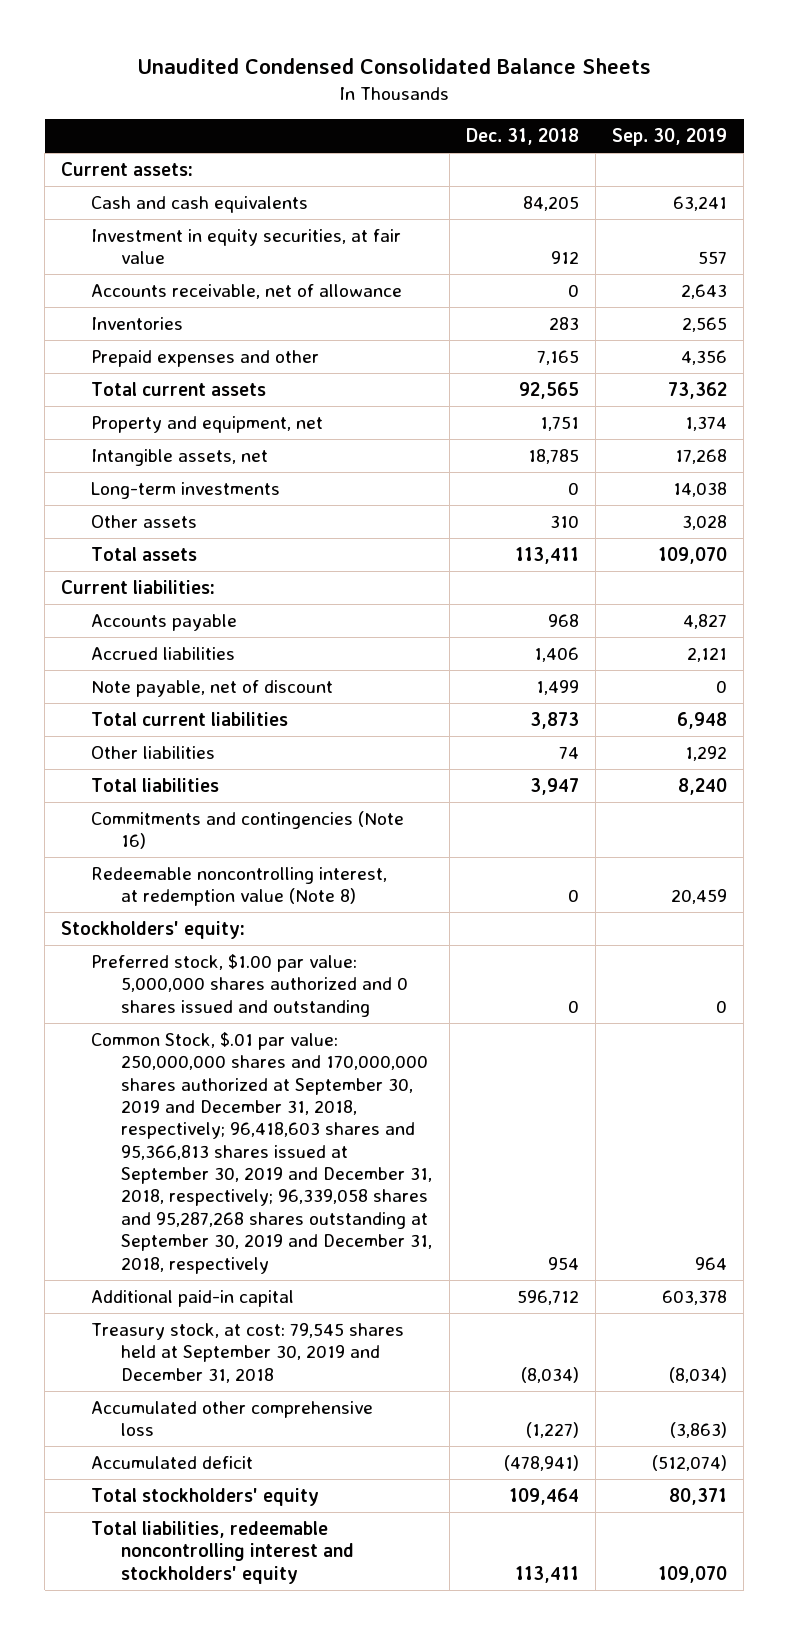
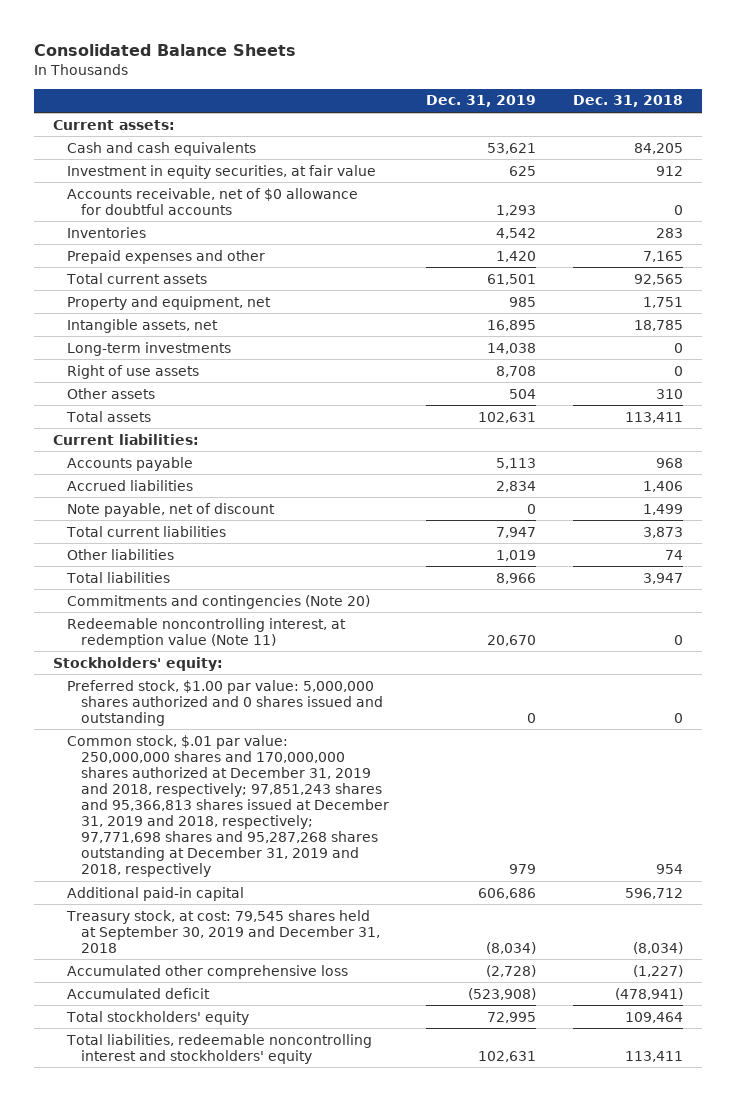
- Unaudited Condensed Consolidated Balance Sheets
+ Consolidated Balance Sheets
- | Dec. 31, 2018 | Sep. 30, 2019
+ | Dec. 31, 2019 | Dec. 31, 2018
- Accounts receivable, net of allowance | 0 | 2,643
+ Accounts receivable, net of $0 allowance for doubtful accounts | 1,293 | 0
+ Right of use assets | 8,708 | 0
- Commitments and contingencies (Note 16)
- Redeemable noncontrolling interest, at redemption value (Note 8) | 0 | 20,459
+ Commitments and contingencies (Note 20)
+ Redeemable noncontrolling interest, at redemption value (Note 11) | 20,670 | 0
- Common Stock, $.01 par value: 250,000,000 shares and 170,000,000 shares authorized at September 30, 2019 and December 31, 2018, respectively; 96,418,603 shares and 95,366,813 shares issued at September 30, 2019 and December 31, 2018, respectively; 96,339,058 shares and 95,287,268 shares outstanding at September 30, 2019 and December 31, 2018, respectively | 954 | 964
+ Common stock, $.01 par value: 250,000,000 shares and 170,000,000 shares authorized at December 31, 2019 and 2018, respectively; 97,851,243 shares and 95,366,813 shares issued at December 31, 2019 and 2018, respectively; 97,771,698 shares and 95,287,268 shares outstanding at December 31, 2019 and 2018, respectively | 979 | 954

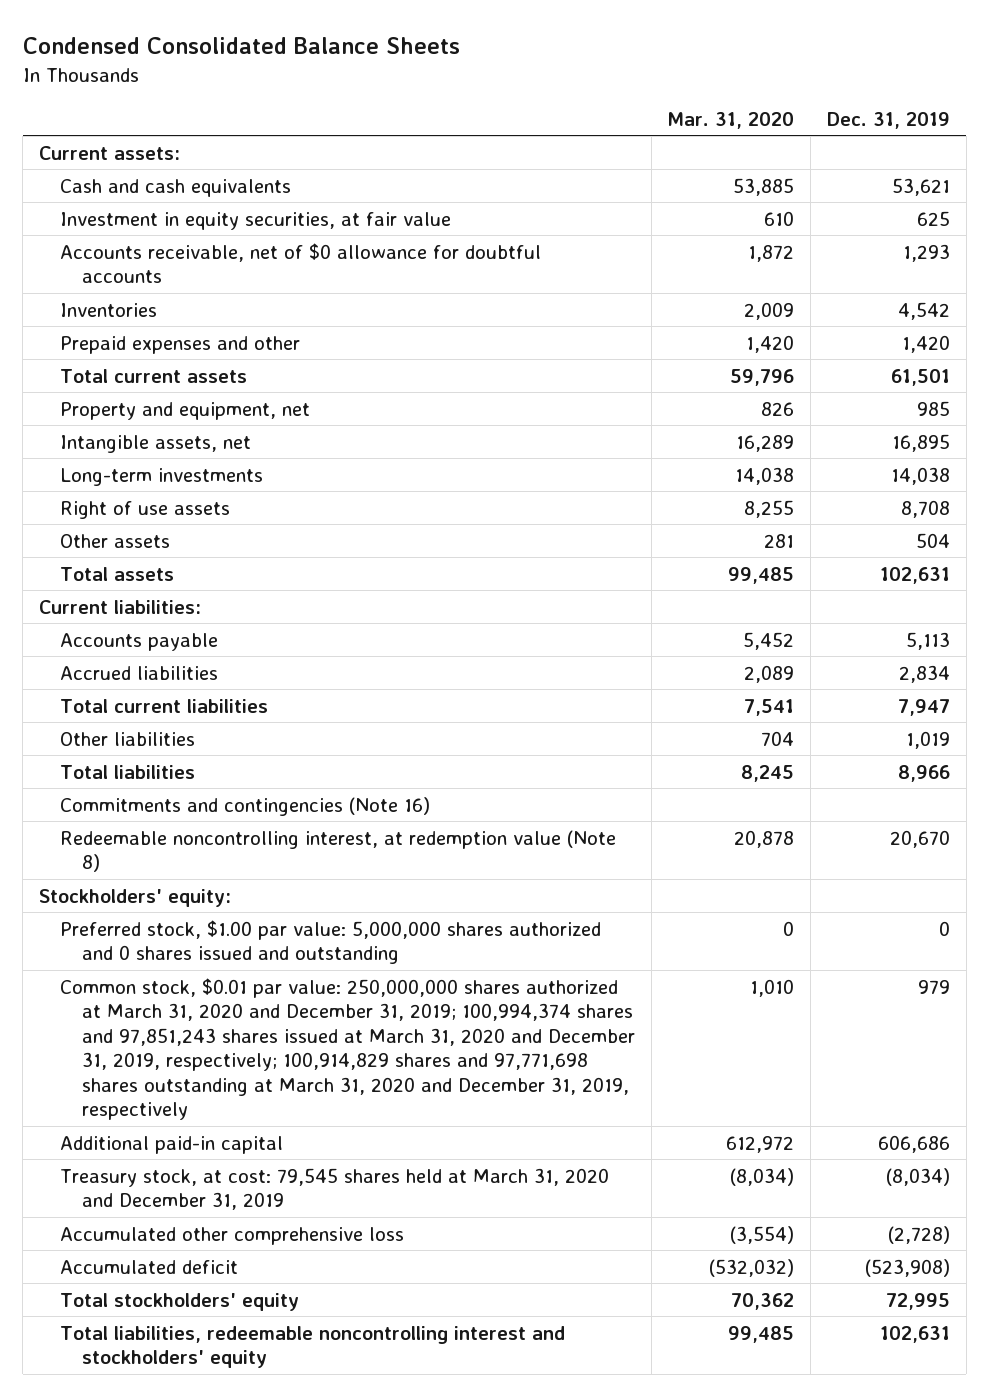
- Consolidated Balance Sheets
+ Condensed Consolidated Balance Sheets
- | Dec. 31, 2019 | Dec. 31, 2018
+ | Mar. 31, 2020 | Dec. 31, 2019
- Note payable, net of discount | 0 | 1,499
- Commitments and contingencies (Note 20)
- Redeemable noncontrolling interest, at redemption value (Note 11) | 20,670 | 0
+ Commitments and contingencies (Note 16)
+ Redeemable noncontrolling interest, at redemption value (Note 8) | 20,878 | 20,670
- Common stock, $.01 par value: 250,000,000 shares and 170,000,000 shares authorized at December 31, 2019 and 2018, respectively; 97,851,243 shares and 95,366,813 shares issued at December 31, 2019 and 2018, respectively; 97,771,698 shares and 95,287,268 shares outstanding at December 31, 2019 and 2018, respectively | 979 | 954
+ Common stock, $0.01 par value: 250,000,000 shares authorized at March 31, 2020 and December 31, 2019; 100,994,374 shares and 97,851,243 shares issued at March 31, 2020 and December 31, 2019, respectively; 100,914,829 shares and 97,771,698 shares outstanding at March 31, 2020 and December 31, 2019, respectively | 1,010 | 979
- Treasury stock, at cost: 79,545 shares held at September 30, 2019 and December 31, 2018 | (8,034) | (8,034)
+ Treasury stock, at cost: 79,545 shares held at March 31, 2020 and December 31, 2019 | (8,034) | (8,034)

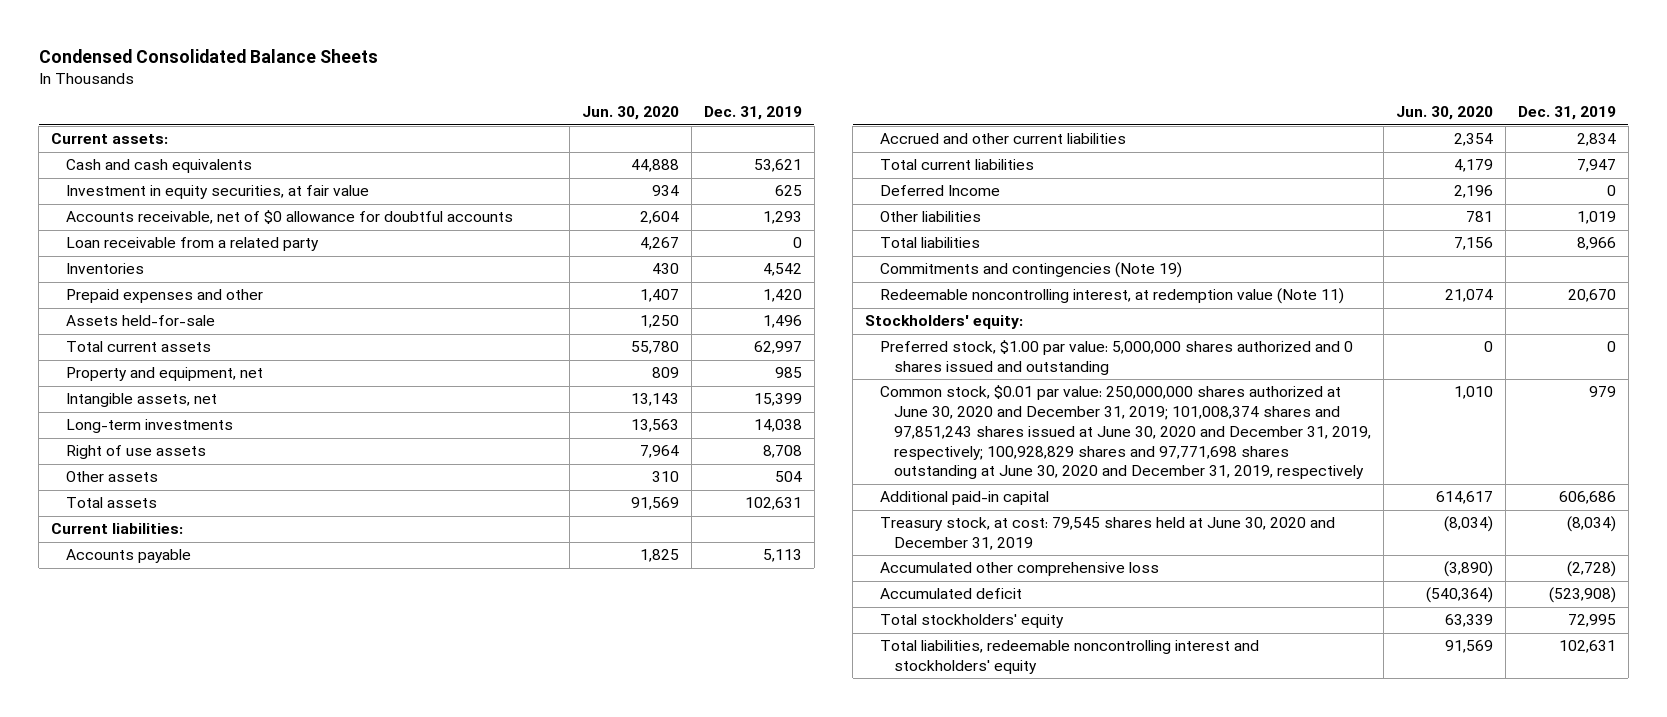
- | Mar. 31, 2020 | Dec. 31, 2019
+ | Jun. 30, 2020 | Dec. 31, 2019
+ Loan receivable from a related party | 4,267 | 0
- Total current assets | 59,796 | 61,501
+ Assets held-for-sale | 1,250 | 1,496
+ Total current assets | 55,780 | 62,997
- Intangible assets, net | 16,289 | 16,895
+ Intangible assets, net | 13,143 | 15,399
- Accrued liabilities | 2,089 | 2,834
+ Accrued and other current liabilities | 2,354 | 2,834
+ Deferred Income | 2,196 | 0
- Commitments and contingencies (Note 16)
- Redeemable noncontrolling interest, at redemption value (Note 8) | 20,878 | 20,670
+ Commitments and contingencies (Note 19)
+ Redeemable noncontrolling interest, at redemption value (Note 11) | 21,074 | 20,670
- Common stock, $0.01 par value: 250,000,000 shares authorized at March 31, 2020 and December 31, 2019; 100,994,374 shares and 97,851,243 shares issued at March 31, 2020 and December 31, 2019, respectively; 100,914,829 shares and 97,771,698 shares outstanding at March 31, 2020 and December 31, 2019, respectively | 1,010 | 979
+ Common stock, $0.01 par value: 250,000,000 shares authorized at June 30, 2020 and December 31, 2019; 101,008,374 shares and 97,851,243 shares issued at June 30, 2020 and December 31, 2019, respectively; 100,928,829 shares and 97,771,698 shares outstanding at June 30, 2020 and December 31, 2019, respectively | 1,010 | 979
- Treasury stock, at cost: 79,545 shares held at March 31, 2020 and December 31, 2019 | (8,034) | (8,034)
+ Treasury stock, at cost: 79,545 shares held at June 30, 2020 and December 31, 2019 | (8,034) | (8,034)

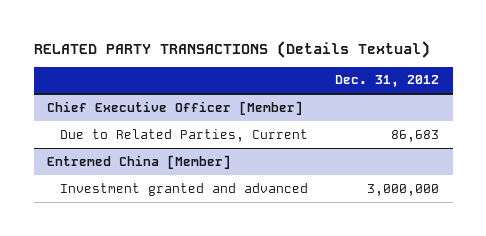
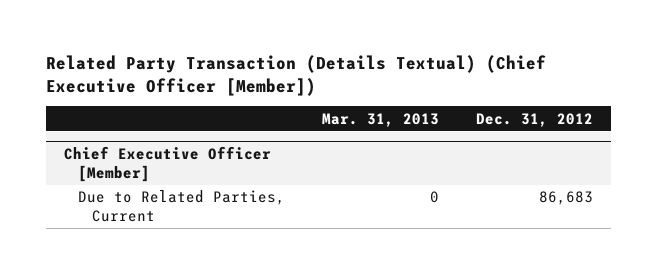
- RELATED PARTY TRANSACTIONS (Details Textual)
+ Related Party Transaction (Details Textual) (Chief Executive Officer [Member])
- | Dec. 31, 2012
+ | Mar. 31, 2013 | Dec. 31, 2012
- Entremed China [Member]
- Investment granted and advanced | 3,000,000

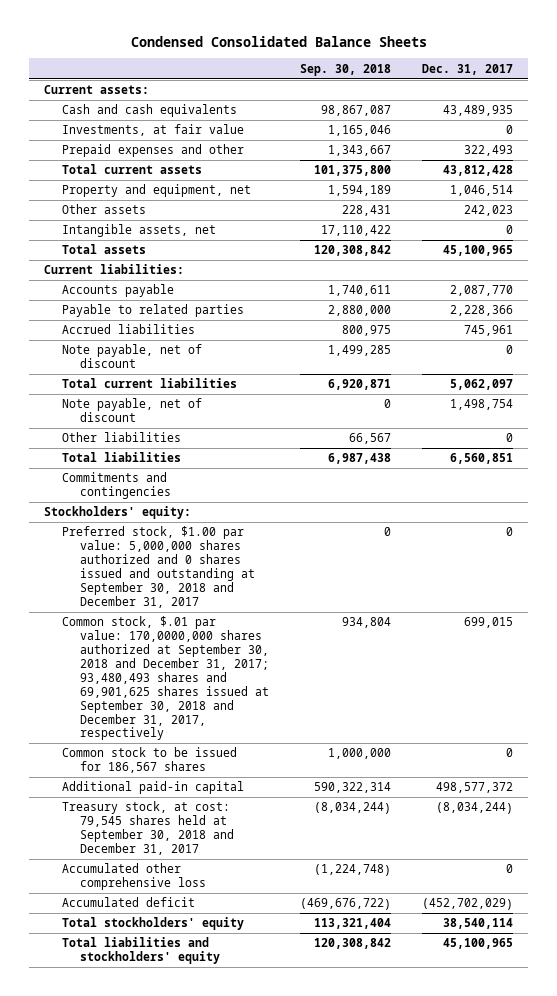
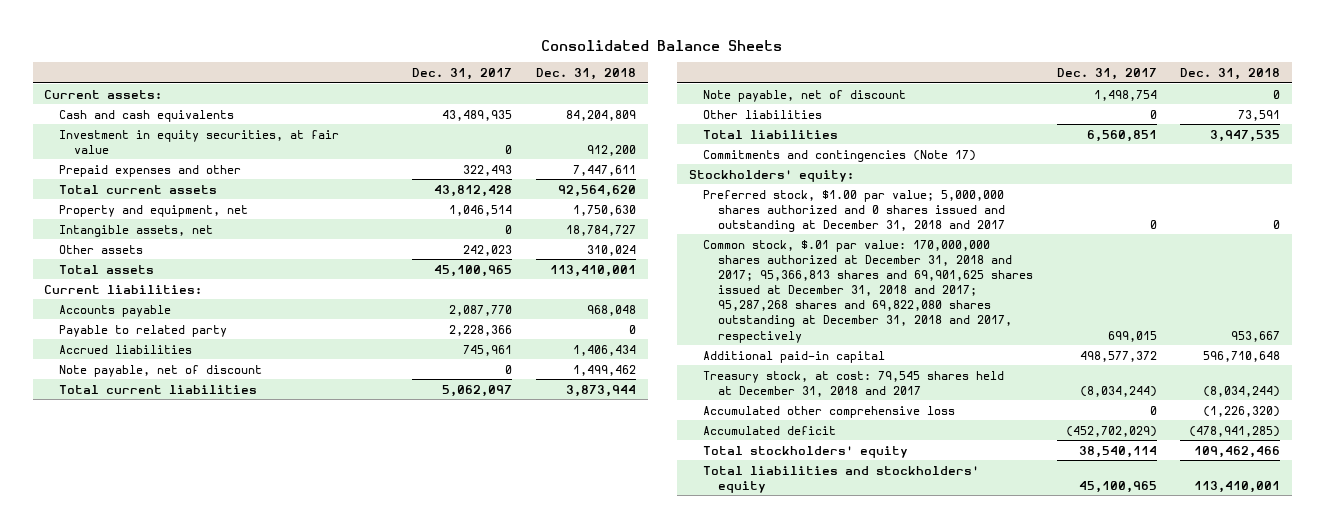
- Condensed Consolidated Balance Sheets
+ Consolidated Balance Sheets
- | Sep. 30, 2018 | Dec. 31, 2017
+ | Dec. 31, 2017 | Dec. 31, 2018
- Investments, at fair value | 1,165,046 | 0
+ Investment in equity securities, at fair value | 0 | 912,200
moved down: Other assets | 242,023 | 310,024
- Payable to related parties | 2,880,000 | 2,228,366
+ Payable to related party | 2,228,366 | 0
- Commitments and contingencies
+ Commitments and contingencies (Note 17)
- Preferred stock, $1.00 par value: 5,000,000 shares authorized and 0 shares issued and outstanding at September 30, 2018 and December 31, 2017 | 0 | 0
- Common stock, $.01 par value: 170,0000,000 shares authorized at September 30, 2018 and December 31, 2017; 93,480,493 shares and 69,901,625 shares issued at September 30, 2018 and December 31, 2017, respectively | 934,804 | 699,015
- Common stock to be issued for 186,567 shares | 1,000,000 | 0
+ Preferred stock, $1.00 par value; 5,000,000 shares authorized and 0 shares issued and outstanding at December 31, 2018 and 2017 | 0 | 0
+ Common stock, $.01 par value: 170,000,000 shares authorized at December 31, 2018 and 2017; 95,366,813 shares and 69,901,625 shares issued at December 31, 2018 and 2017; 95,287,268 shares and 69,822,080 shares outstanding at December 31, 2018 and 2017, respectively | 699,015 | 953,667
- Treasury stock, at cost: 79,545 shares held at September 30, 2018 and December 31, 2017 | (8,034,244) | (8,034,244)
+ Treasury stock, at cost: 79,545 shares held at December 31, 2018 and 2017 | (8,034,244) | (8,034,244)

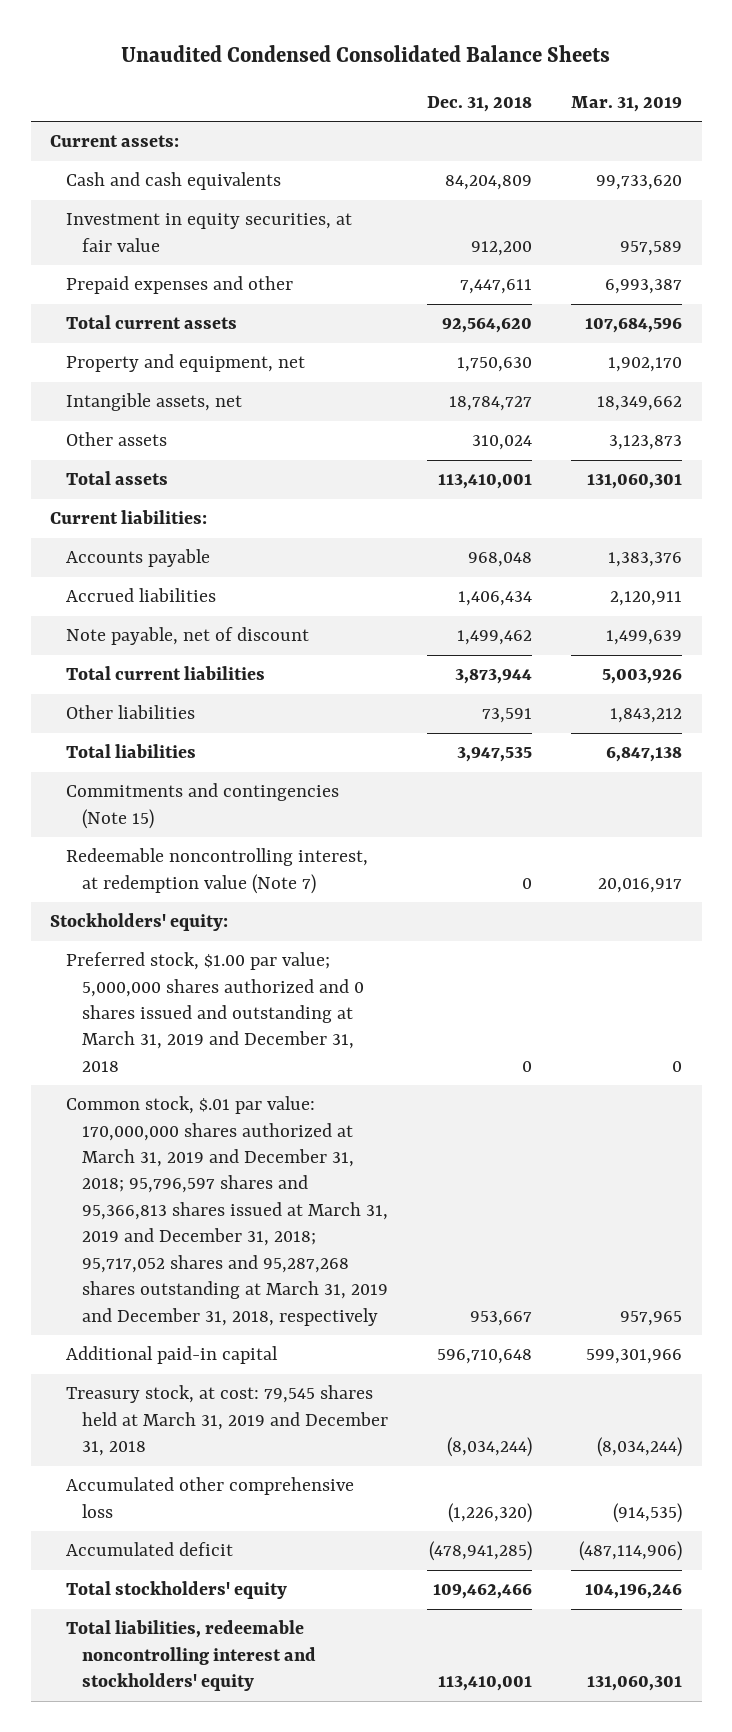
- Consolidated Balance Sheets
+ Unaudited Condensed Consolidated Balance Sheets
- | Dec. 31, 2017 | Dec. 31, 2018
+ | Dec. 31, 2018 | Mar. 31, 2019
- Payable to related party | 2,228,366 | 0
- Note payable, net of discount | 1,498,754 | 0
- Commitments and contingencies (Note 17)
+ Commitments and contingencies (Note 15)
+ Redeemable noncontrolling interest, at redemption value (Note 7) | 0 | 20,016,917
- Preferred stock, $1.00 par value; 5,000,000 shares authorized and 0 shares issued and outstanding at December 31, 2018 and 2017 | 0 | 0
- Common stock, $.01 par value: 170,000,000 shares authorized at December 31, 2018 and 2017; 95,366,813 shares and 69,901,625 shares issued at December 31, 2018 and 2017; 95,287,268 shares and 69,822,080 shares outstanding at December 31, 2018 and 2017, respectively | 699,015 | 953,667
+ Preferred stock, $1.00 par value; 5,000,000 shares authorized and 0 shares issued and outstanding at March 31, 2019 and December 31, 2018 | 0 | 0
+ Common stock, $.01 par value: 170,000,000 shares authorized at March 31, 2019 and December 31, 2018; 95,796,597 shares and 95,366,813 shares issued at March 31, 2019 and December 31, 2018; 95,717,052 shares and 95,287,268 shares outstanding at March 31, 2019 and December 31, 2018, respectively | 953,667 | 957,965
- Treasury stock, at cost: 79,545 shares held at December 31, 2018 and 2017 | (8,034,244) | (8,034,244)
+ Treasury stock, at cost: 79,545 shares held at March 31, 2019 and December 31, 2018 | (8,034,244) | (8,034,244)
- Total liabilities and stockholders' equity | 45,100,965 | 113,410,001
+ Total liabilities, redeemable noncontrolling interest and stockholders' equity | 113,410,001 | 131,060,301

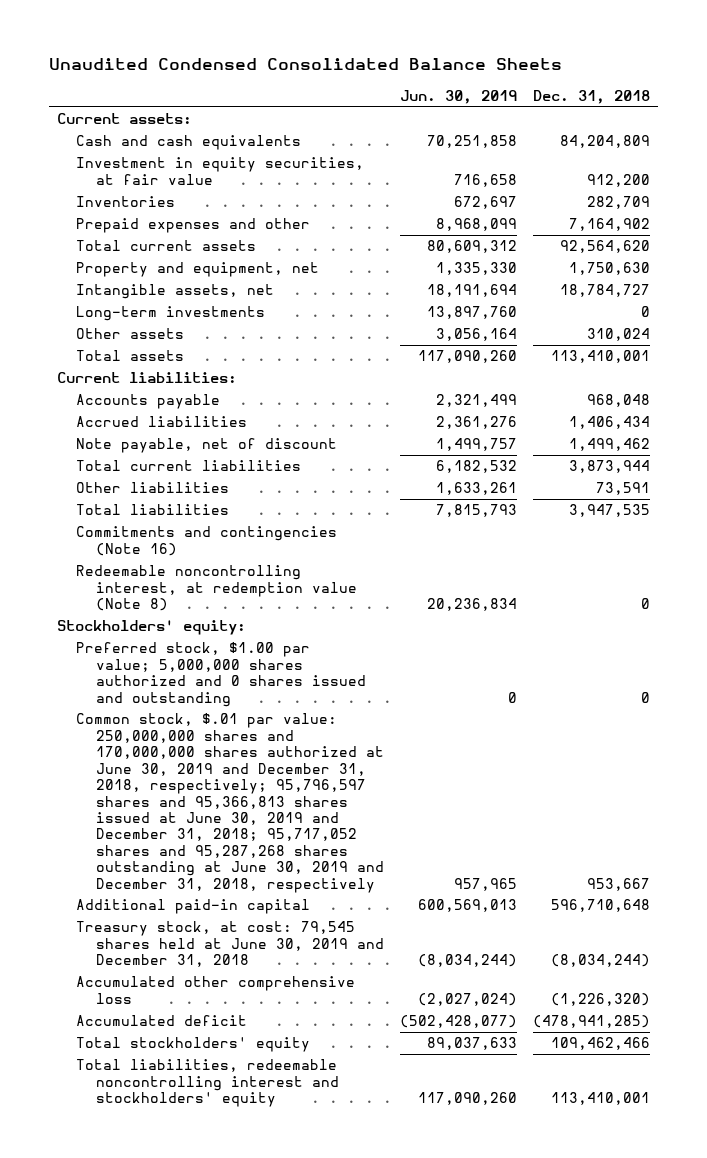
- | Dec. 31, 2018 | Mar. 31, 2019
+ | Jun. 30, 2019 | Dec. 31, 2018
- Prepaid expenses and other | 7,447,611 | 6,993,387
+ Inventories | 672,697 | 282,709
+ Prepaid expenses and other | 8,968,099 | 7,164,902
+ Long-term investments | 13,897,760 | 0
- Commitments and contingencies (Note 15)
- Redeemable noncontrolling interest, at redemption value (Note 7) | 0 | 20,016,917
+ Commitments and contingencies (Note 16)
+ Redeemable noncontrolling interest, at redemption value (Note 8) | 20,236,834 | 0
- Preferred stock, $1.00 par value; 5,000,000 shares authorized and 0 shares issued and outstanding at March 31, 2019 and December 31, 2018 | 0 | 0
- Common stock, $.01 par value: 170,000,000 shares authorized at March 31, 2019 and December 31, 2018; 95,796,597 shares and 95,366,813 shares issued at March 31, 2019 and December 31, 2018; 95,717,052 shares and 95,287,268 shares outstanding at March 31, 2019 and December 31, 2018, respectively | 953,667 | 957,965
+ Preferred stock, $1.00 par value; 5,000,000 shares authorized and 0 shares issued and outstanding | 0 | 0
+ Common stock, $.01 par value: 250,000,000 shares and 170,000,000 shares authorized at June 30, 2019 and December 31, 2018, respectively; 95,796,597 shares and 95,366,813 shares issued at June 30, 2019 and December 31, 2018; 95,717,052 shares and 95,287,268 shares outstanding at June 30, 2019 and December 31, 2018, respectively | 957,965 | 953,667
- Treasury stock, at cost: 79,545 shares held at March 31, 2019 and December 31, 2018 | (8,034,244) | (8,034,244)
+ Treasury stock, at cost: 79,545 shares held at June 30, 2019 and December 31, 2018 | (8,034,244) | (8,034,244)

